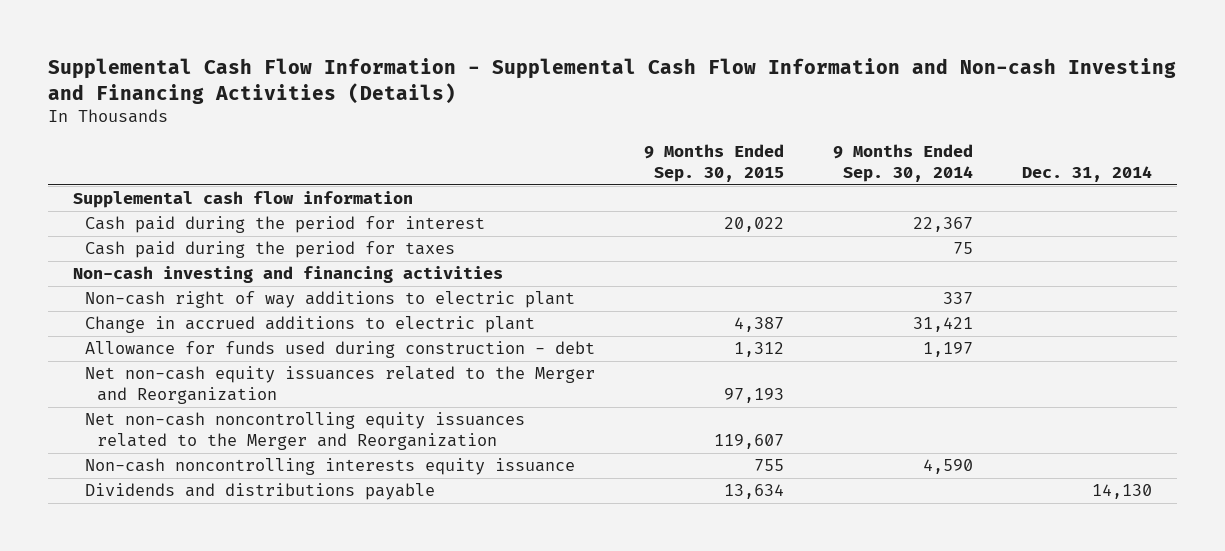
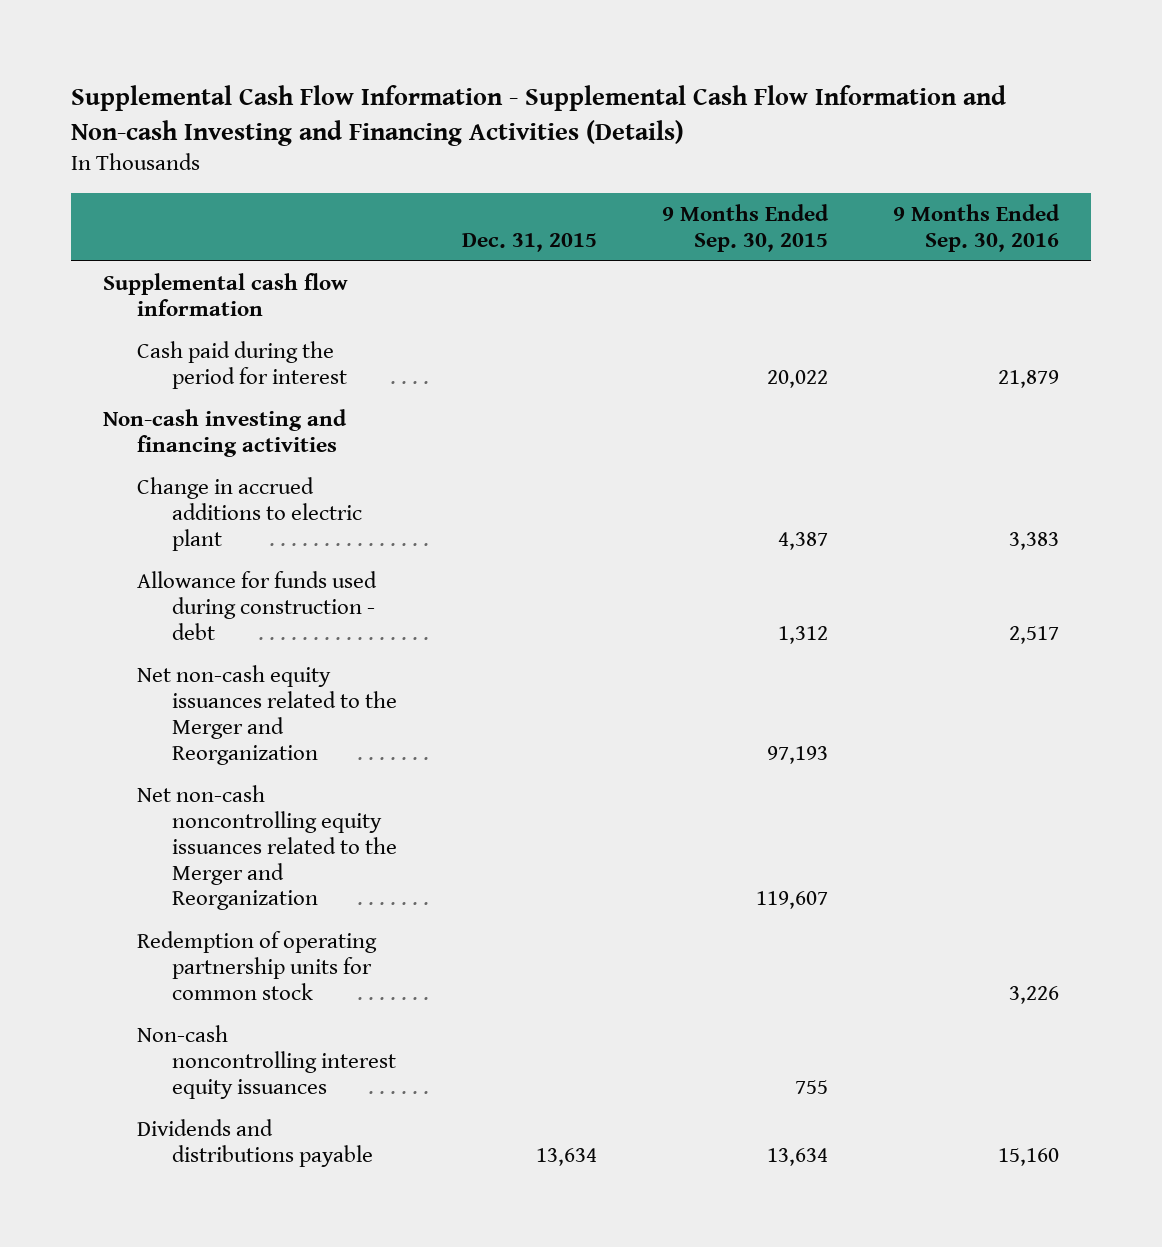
- | 9 Months Ended Sep. 30, 2015 | 9 Months Ended Sep. 30, 2014 | Dec. 31, 2014
+ | Dec. 31, 2015 | 9 Months Ended Sep. 30, 2015 | 9 Months Ended Sep. 30, 2016
- Cash paid during the period for taxes | | 75 |
- Non-cash right of way additions to electric plant | | 337 |
- Non-cash noncontrolling interests equity issuance | 755 | 4,590 |
+ Redemption of operating partnership units for common stock | | | 3,226
+ Non-cash noncontrolling interest equity issuances | | 755 |

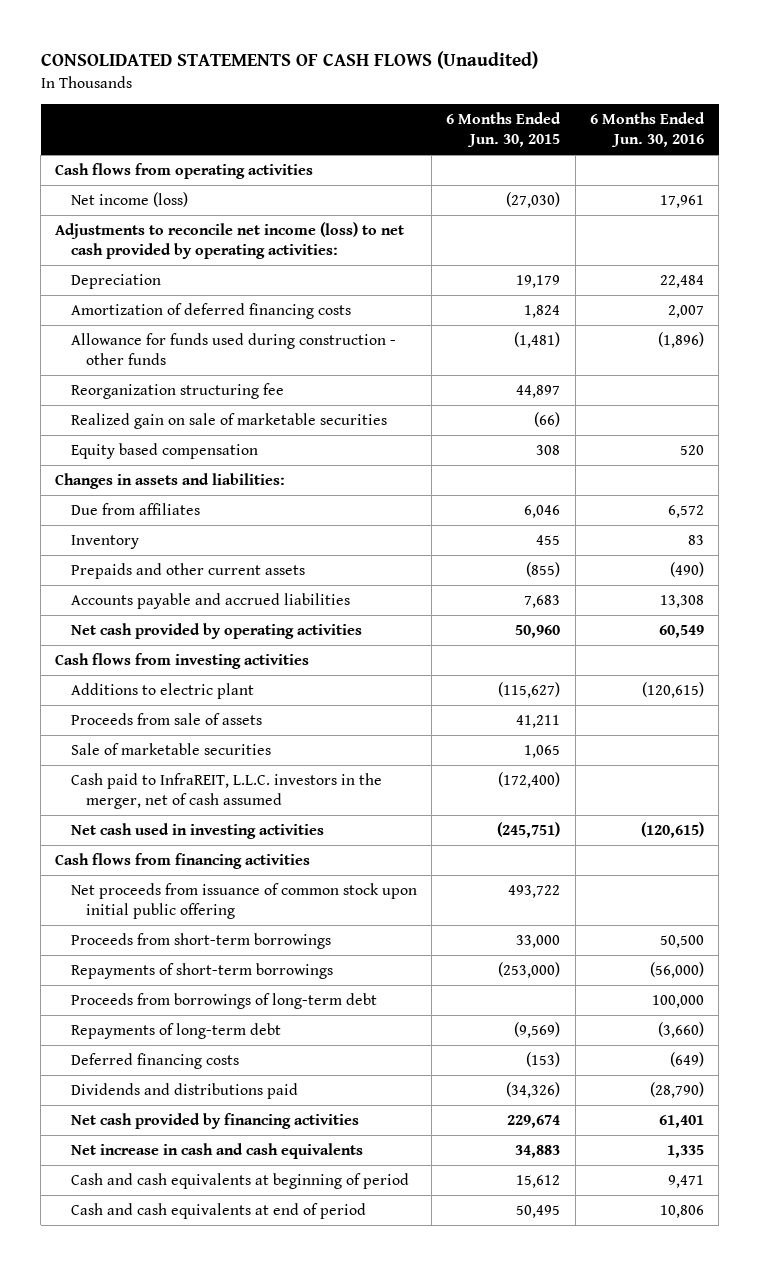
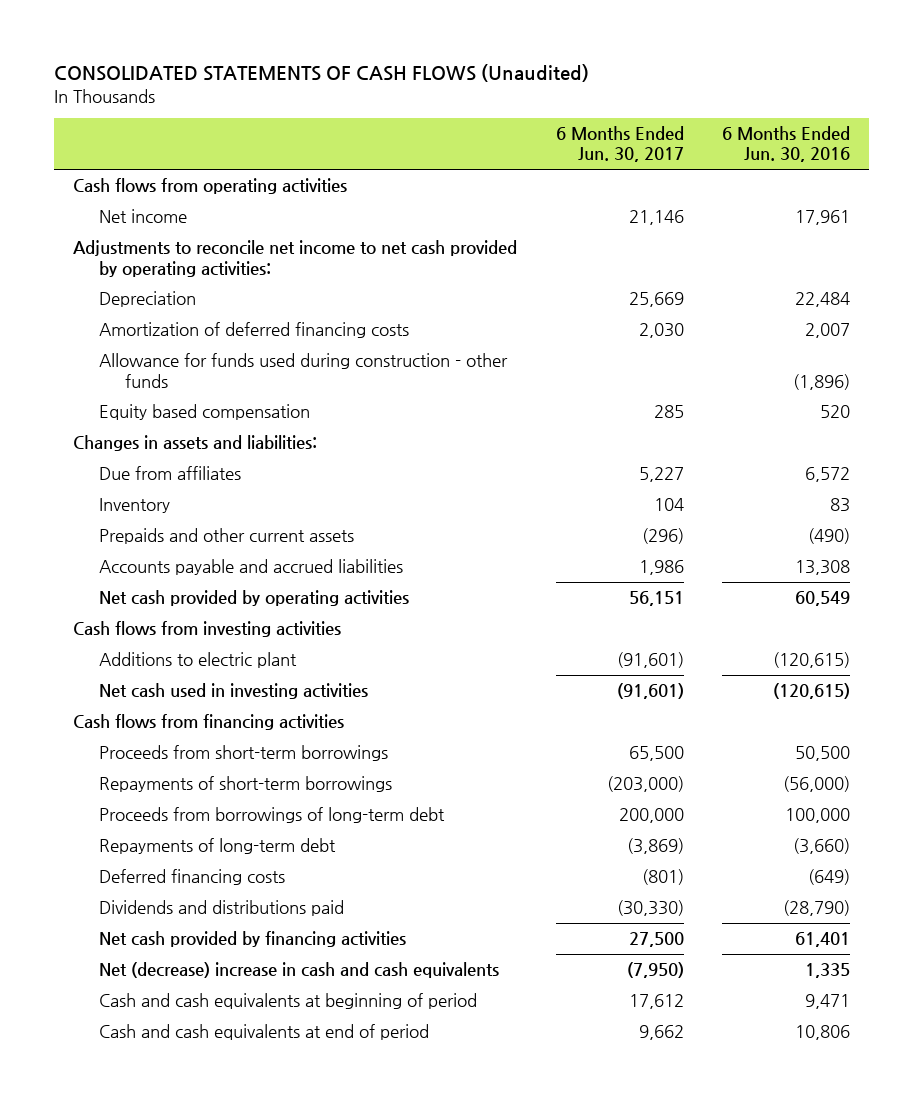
- | 6 Months Ended Jun. 30, 2015 | 6 Months Ended Jun. 30, 2016
+ | 6 Months Ended Jun. 30, 2017 | 6 Months Ended Jun. 30, 2016
- Net income (loss) | (27,030) | 17,961
- Adjustments to reconcile net income (loss) to net cash provided by operating activities:
+ Net income | 21,146 | 17,961
+ Adjustments to reconcile net income to net cash provided by operating activities:
- Reorganization structuring fee | 44,897 |
- Realized gain on sale of marketable securities | (66) |
- Proceeds from sale of assets | 41,211 |
- Sale of marketable securities | 1,065 |
- Cash paid to InfraREIT, L.L.C. investors in the merger, net of cash assumed | (172,400) |
- Net proceeds from issuance of common stock upon initial public offering | 493,722 |
- Net increase in cash and cash equivalents | 34,883 | 1,335
+ Net (decrease) increase in cash and cash equivalents | (7,950) | 1,335

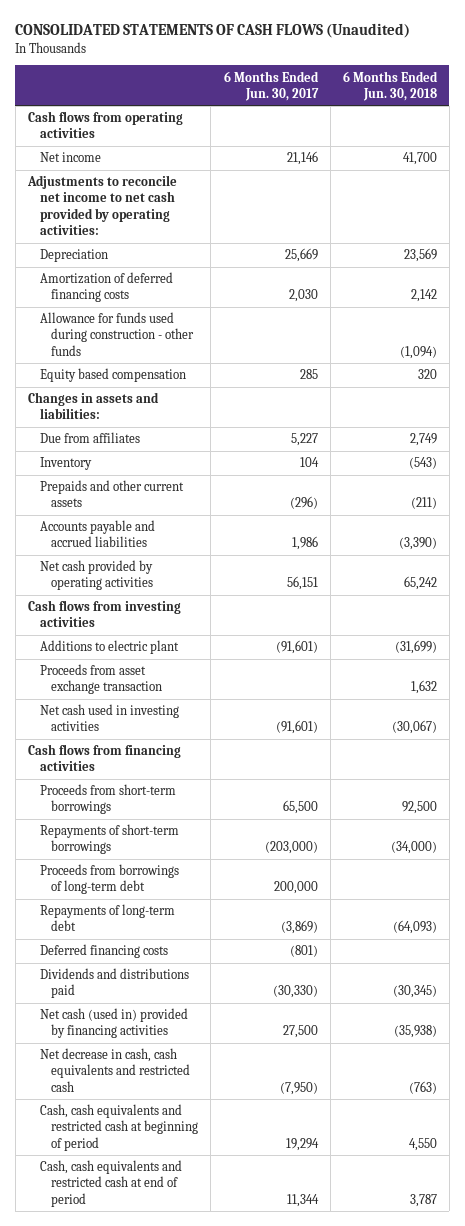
- | 6 Months Ended Jun. 30, 2017 | 6 Months Ended Jun. 30, 2016
+ | 6 Months Ended Jun. 30, 2017 | 6 Months Ended Jun. 30, 2018
+ Proceeds from asset exchange transaction | | 1,632
- Net cash provided by financing activities | 27,500 | 61,401
- Net (decrease) increase in cash and cash equivalents | (7,950) | 1,335
- Cash and cash equivalents at beginning of period | 17,612 | 9,471
- Cash and cash equivalents at end of period | 9,662 | 10,806
+ Net cash (used in) provided by financing activities | 27,500 | (35,938)
+ Net decrease in cash, cash equivalents and restricted cash | (7,950) | (763)
+ Cash, cash equivalents and restricted cash at beginning of period | 19,294 | 4,550
+ Cash, cash equivalents and restricted cash at end of period | 11,344 | 3,787

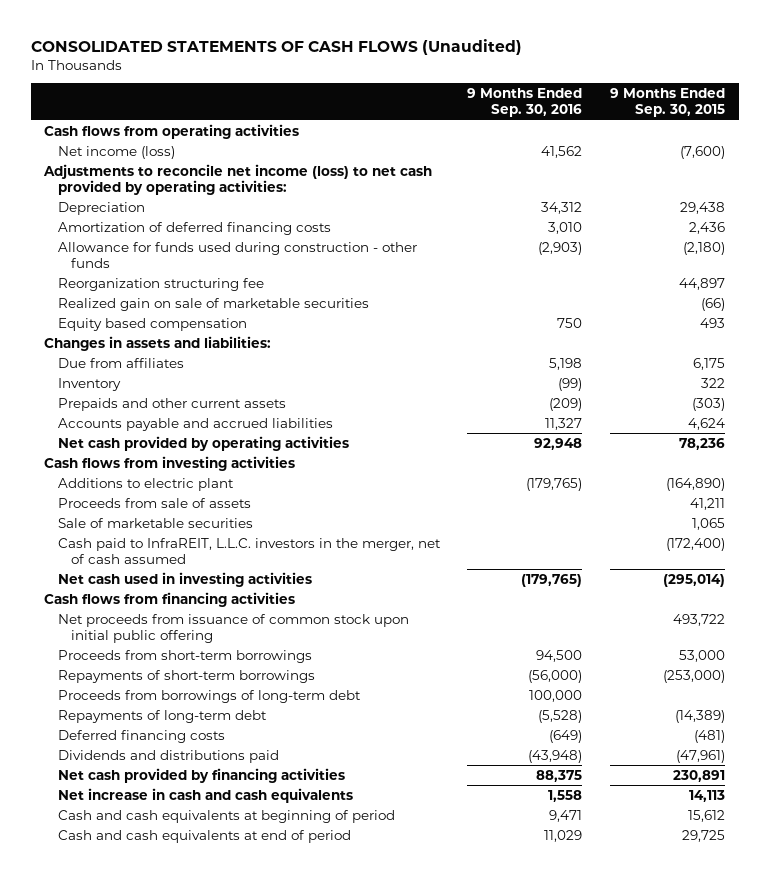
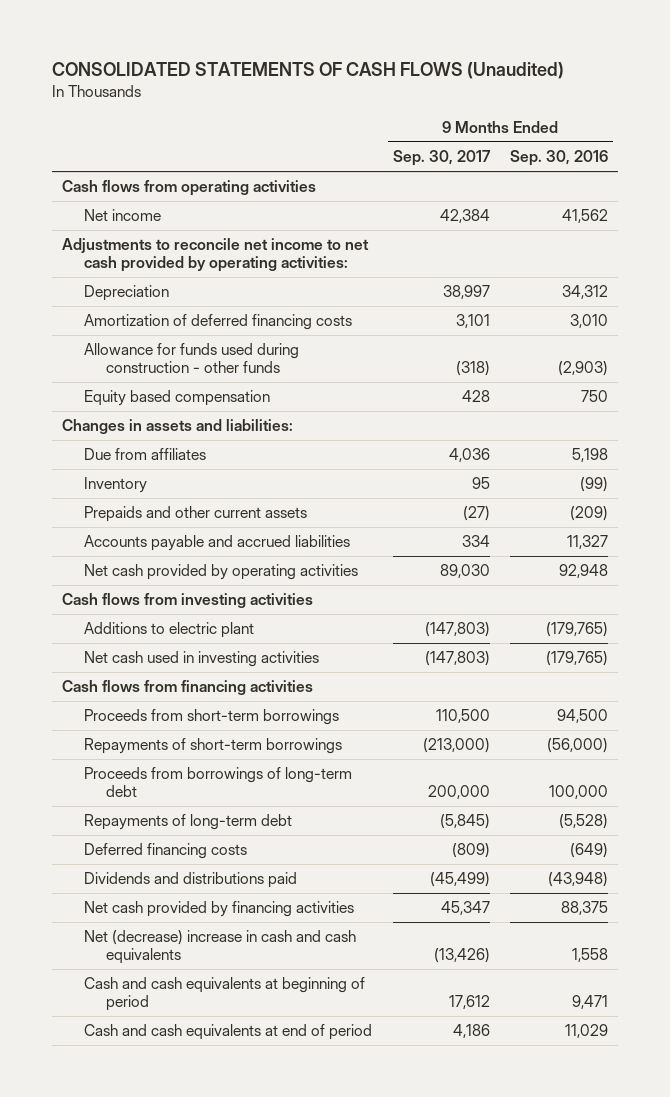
- | 9 Months Ended Sep. 30, 2016 | 9 Months Ended Sep. 30, 2015
+ | 9 Months Ended Sep. 30, 2017 | 9 Months Ended Sep. 30, 2016
- Net income (loss) | 41,562 | (7,600)
- Adjustments to reconcile net income (loss) to net cash provided by operating activities:
+ Net income | 42,384 | 41,562
+ Adjustments to reconcile net income to net cash provided by operating activities:
- Reorganization structuring fee | | 44,897
- Realized gain on sale of marketable securities | | (66)
- Proceeds from sale of assets | | 41,211
- Sale of marketable securities | | 1,065
- Cash paid to InfraREIT, L.L.C. investors in the merger, net of cash assumed | | (172,400)
- Net proceeds from issuance of common stock upon initial public offering | | 493,722
- Net increase in cash and cash equivalents | 1,558 | 14,113
+ Net (decrease) increase in cash and cash equivalents | (13,426) | 1,558

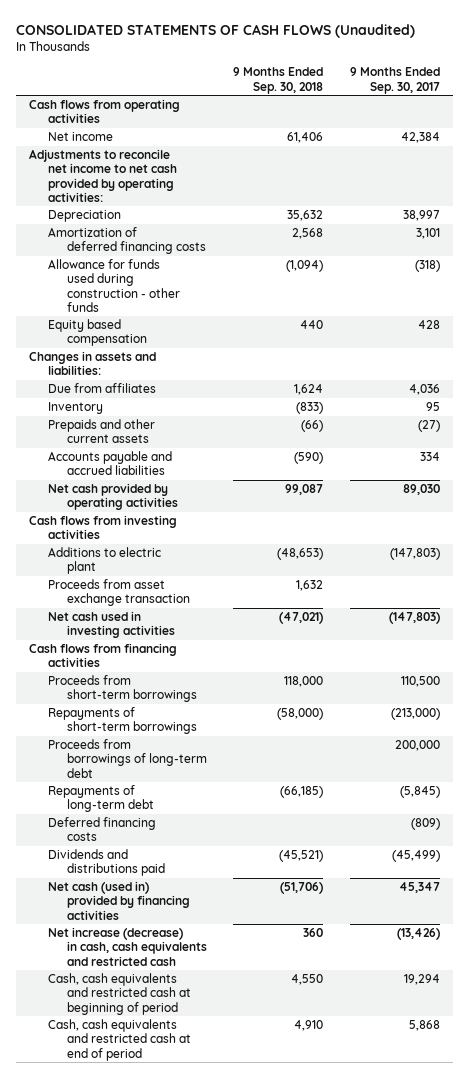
- | 9 Months Ended Sep. 30, 2017 | 9 Months Ended Sep. 30, 2016
+ | 9 Months Ended Sep. 30, 2018 | 9 Months Ended Sep. 30, 2017
+ Proceeds from asset exchange transaction | 1,632 |
- Net cash provided by financing activities | 45,347 | 88,375
- Net (decrease) increase in cash and cash equivalents | (13,426) | 1,558
- Cash and cash equivalents at beginning of period | 17,612 | 9,471
- Cash and cash equivalents at end of period | 4,186 | 11,029
+ Net cash (used in) provided by financing activities | (51,706) | 45,347
+ Net increase (decrease) in cash, cash equivalents and restricted cash | 360 | (13,426)
+ Cash, cash equivalents and restricted cash at beginning of period | 4,550 | 19,294
+ Cash, cash equivalents and restricted cash at end of period | 4,910 | 5,868

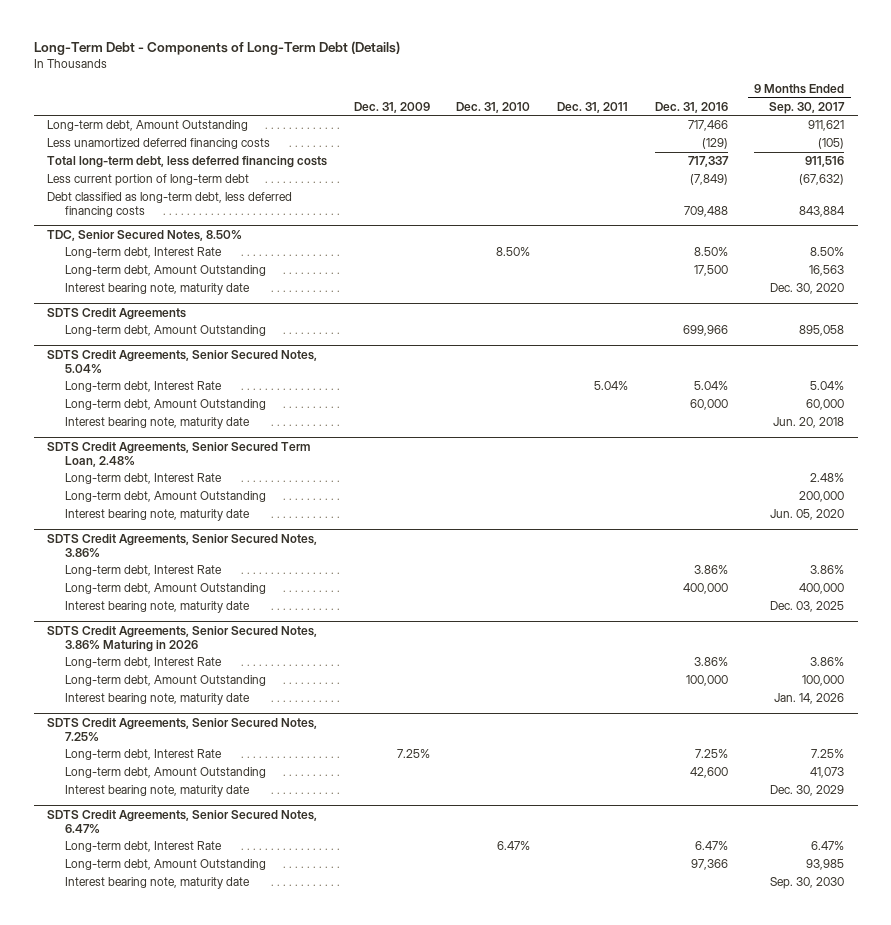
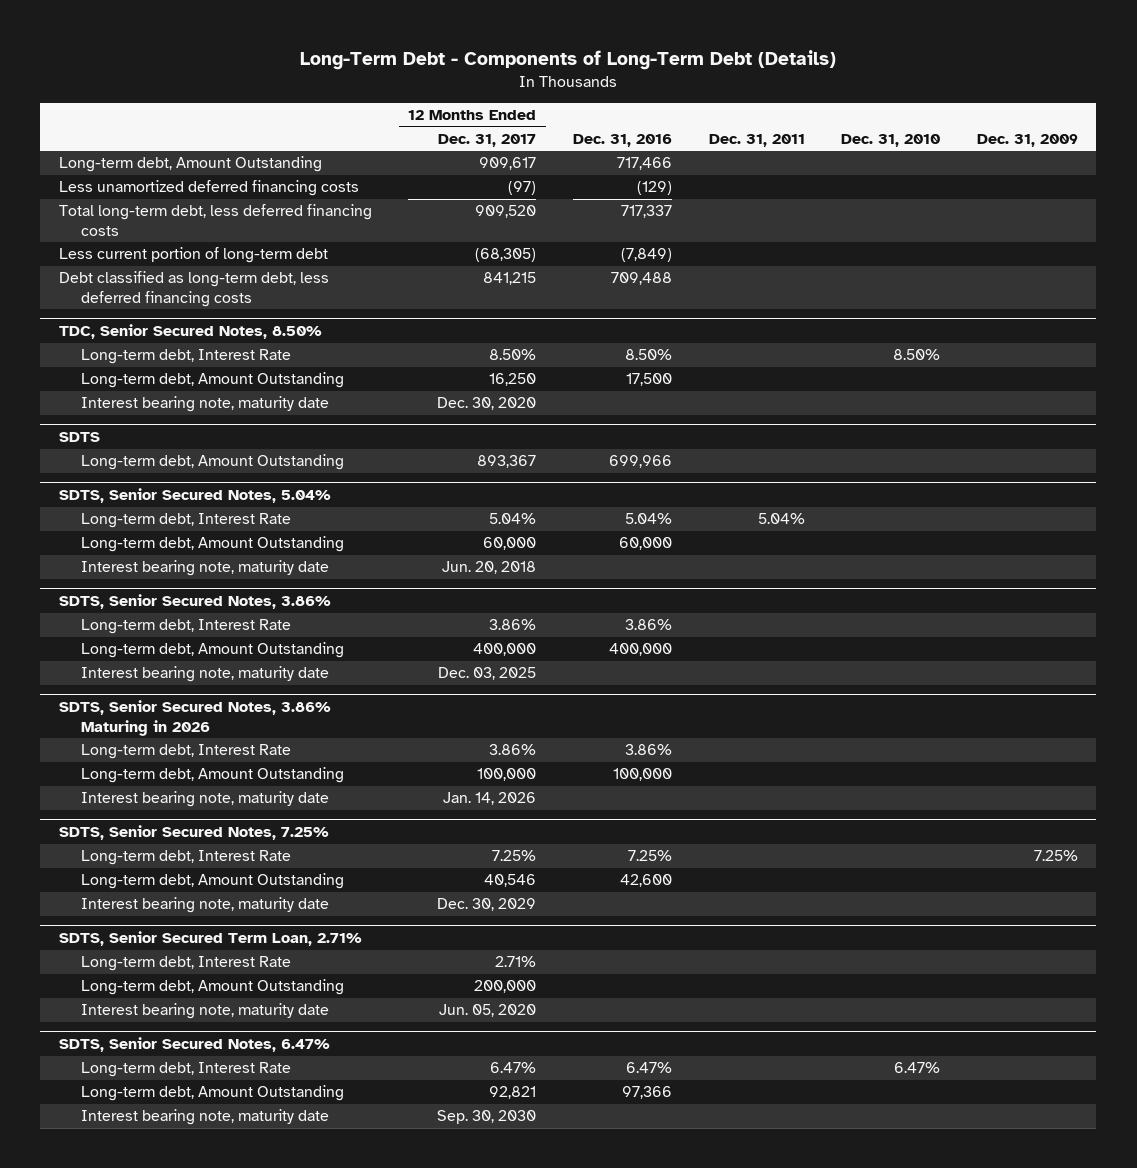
- | Dec. 31, 2009 | Dec. 31, 2010 | Dec. 31, 2011 | Dec. 31, 2016 | 9 Months Ended Sep. 30, 2017
+ | 12 Months Ended Dec. 31, 2017 | Dec. 31, 2016 | Dec. 31, 2011 | Dec. 31, 2010 | Dec. 31, 2009
- SDTS Credit Agreements
+ SDTS
- SDTS Credit Agreements, Senior Secured Notes, 5.04%
+ SDTS, Senior Secured Notes, 5.04%
- SDTS Credit Agreements, Senior Secured Term Loan, 2.48%
- Long-term debt, Interest Rate | | | | | 2.48%
- Long-term debt, Amount Outstanding | | | | | 200,000
- Interest bearing note, maturity date | | | | | Jun. 05, 2020
- SDTS Credit Agreements, Senior Secured Notes, 3.86%
+ SDTS, Senior Secured Notes, 3.86%
- SDTS Credit Agreements, Senior Secured Notes, 3.86% Maturing in 2026
+ SDTS, Senior Secured Notes, 3.86% Maturing in 2026
- SDTS Credit Agreements, Senior Secured Notes, 7.25%
+ SDTS, Senior Secured Notes, 7.25%
- SDTS Credit Agreements, Senior Secured Notes, 6.47%
+ SDTS, Senior Secured Term Loan, 2.71%
+ Long-term debt, Interest Rate | 2.71% | | | |
+ Long-term debt, Amount Outstanding | 200,000 | | | |
+ Interest bearing note, maturity date | Jun. 05, 2020 | | | |
+ SDTS, Senior Secured Notes, 6.47%

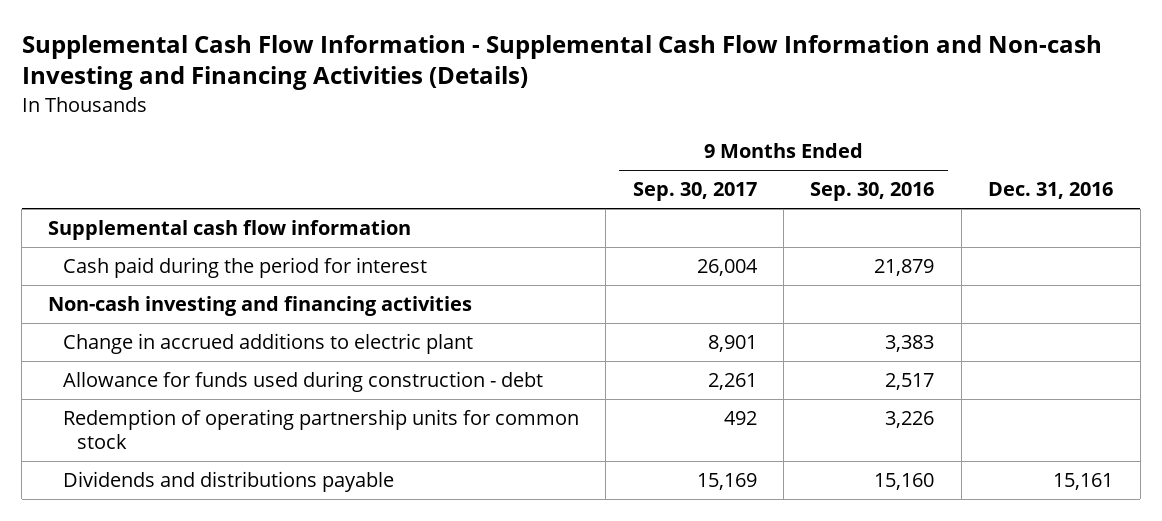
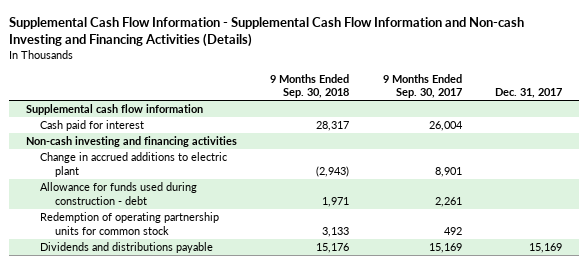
- | 9 Months Ended Sep. 30, 2017 | 9 Months Ended Sep. 30, 2016 | Dec. 31, 2016
+ | 9 Months Ended Sep. 30, 2018 | 9 Months Ended Sep. 30, 2017 | Dec. 31, 2017
- Cash paid during the period for interest | 26,004 | 21,879 |
+ Cash paid for interest | 28,317 | 26,004 |

